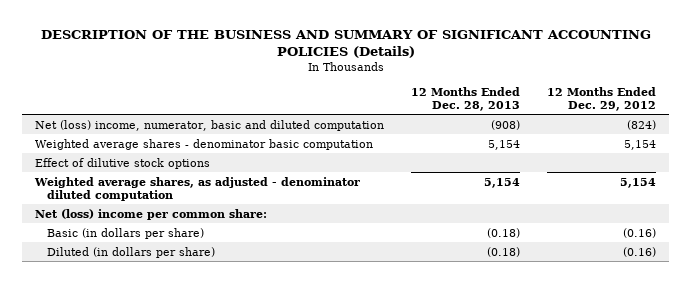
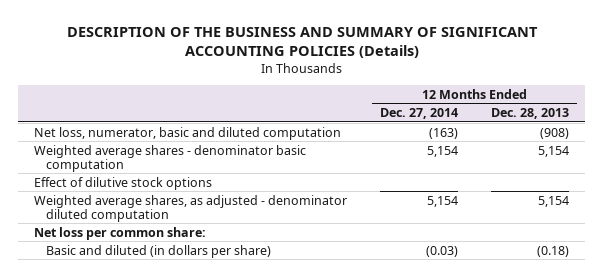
- | 12 Months Ended Dec. 28, 2013 | 12 Months Ended Dec. 29, 2012
+ | 12 Months Ended Dec. 27, 2014 | 12 Months Ended Dec. 28, 2013
- Net (loss) income, numerator, basic and diluted computation | (908) | (824)
+ Net loss, numerator, basic and diluted computation | (163) | (908)
- Net (loss) income per common share:
- Basic (in dollars per share) | (0.18) | (0.16)
- Diluted (in dollars per share) | (0.18) | (0.16)
+ Net loss per common share:
+ Basic and diluted (in dollars per share) | (0.03) | (0.18)

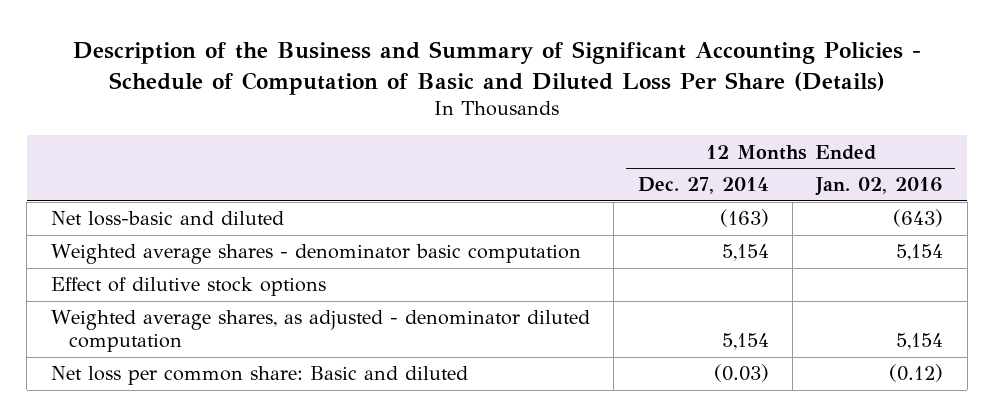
- DESCRIPTION OF THE BUSINESS AND SUMMARY OF SIGNIFICANT ACCOUNTING POLICIES (Details)
+ Description of the Business and Summary of Significant Accounting Policies - Schedule of Computation of Basic and Diluted Loss Per Share (Details)
- | 12 Months Ended Dec. 27, 2014 | 12 Months Ended Dec. 28, 2013
+ | 12 Months Ended Dec. 27, 2014 | 12 Months Ended Jan. 02, 2016
- Net loss, numerator, basic and diluted computation | (163) | (908)
+ Net loss-basic and diluted | (163) | (643)
- Net loss per common share:
- Basic and diluted (in dollars per share) | (0.03) | (0.18)
+ Net loss per common share: Basic and diluted | (0.03) | (0.12)

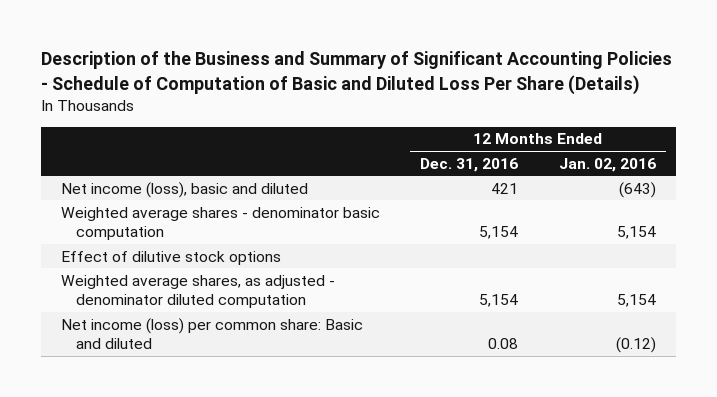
- | 12 Months Ended Dec. 27, 2014 | 12 Months Ended Jan. 02, 2016
+ | 12 Months Ended Dec. 31, 2016 | 12 Months Ended Jan. 02, 2016
- Net loss-basic and diluted | (163) | (643)
+ Net income (loss), basic and diluted | 421 | (643)
- Net loss per common share: Basic and diluted | (0.03) | (0.12)
+ Net income (loss) per common share: Basic and diluted | 0.08 | (0.12)

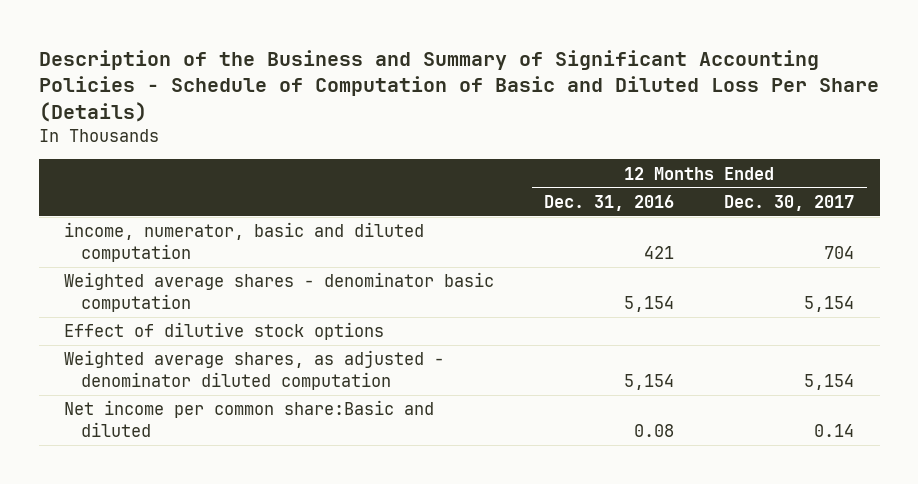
- | 12 Months Ended Dec. 31, 2016 | 12 Months Ended Jan. 02, 2016
+ | 12 Months Ended Dec. 31, 2016 | 12 Months Ended Dec. 30, 2017
- Net income (loss), basic and diluted | 421 | (643)
+ income, numerator, basic and diluted computation | 421 | 704
- Net income (loss) per common share: Basic and diluted | 0.08 | (0.12)
+ Net income per common share:Basic and diluted | 0.08 | 0.14

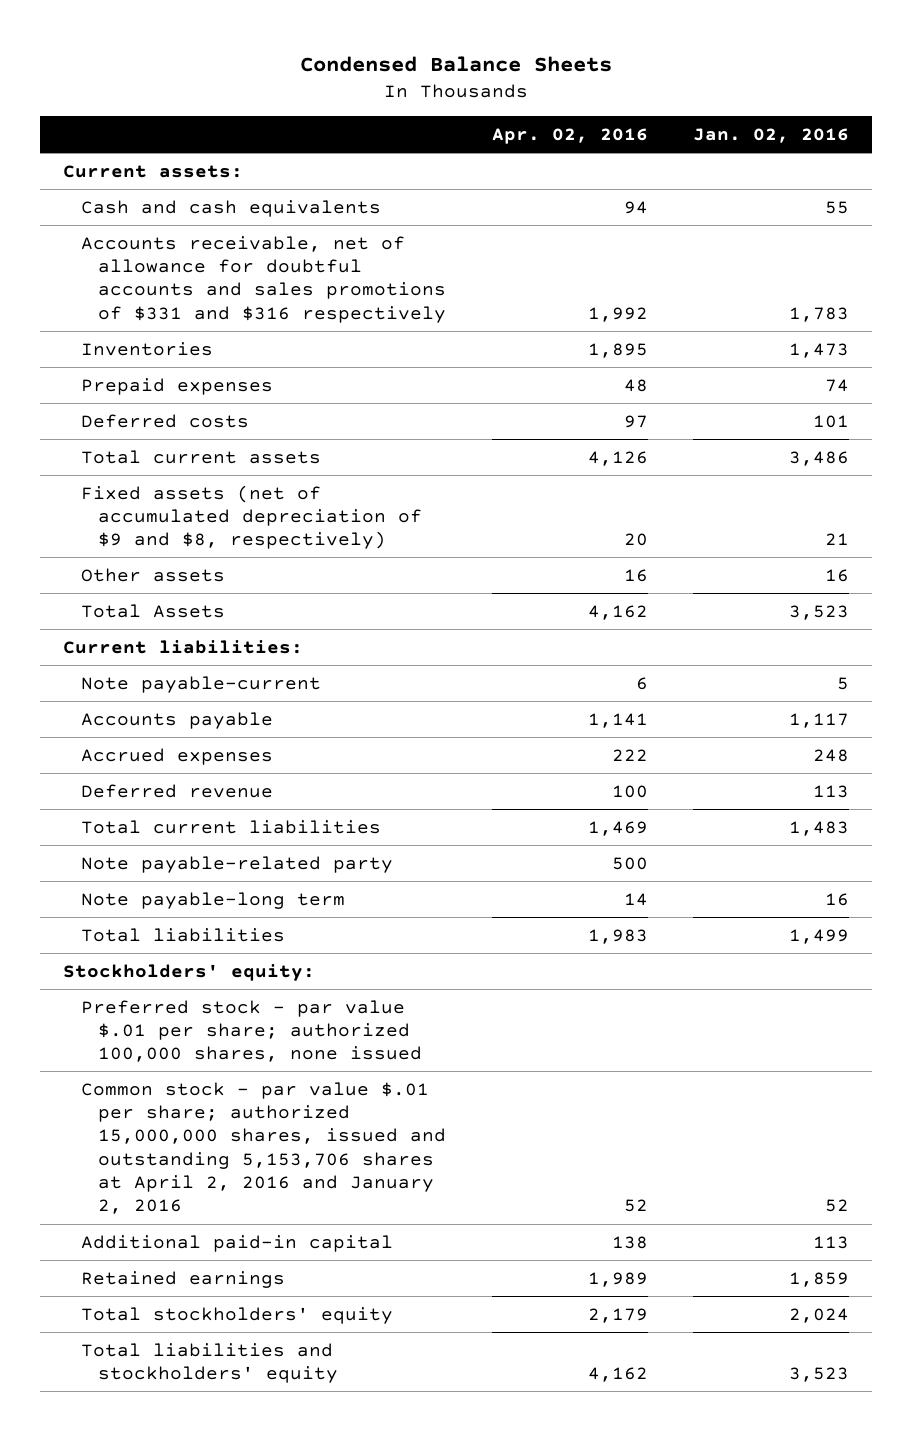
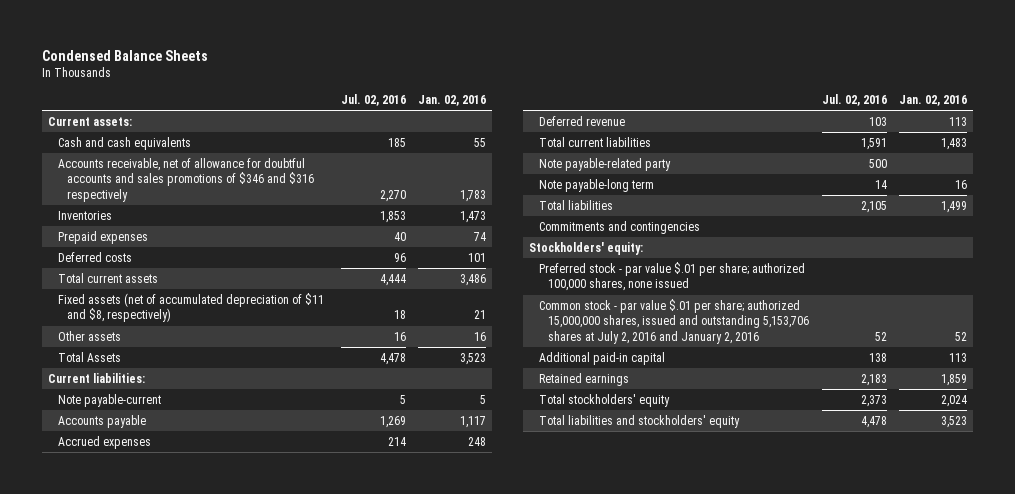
- | Apr. 02, 2016 | Jan. 02, 2016
+ | Jul. 02, 2016 | Jan. 02, 2016
- Accounts receivable, net of allowance for doubtful accounts and sales promotions of $331 and $316 respectively | 1,992 | 1,783
+ Accounts receivable, net of allowance for doubtful accounts and sales promotions of $346 and $316 respectively | 2,270 | 1,783
- Fixed assets (net of accumulated depreciation of $9 and $8, respectively) | 20 | 21
+ Fixed assets (net of accumulated depreciation of $11 and $8, respectively) | 18 | 21
+ Commitments and contingencies
- Common stock - par value $.01 per share; authorized 15,000,000 shares, issued and outstanding 5,153,706 shares at April 2, 2016 and January 2, 2016 | 52 | 52
+ Common stock - par value $.01 per share; authorized 15,000,000 shares, issued and outstanding 5,153,706 shares at July 2, 2016 and January 2, 2016 | 52 | 52

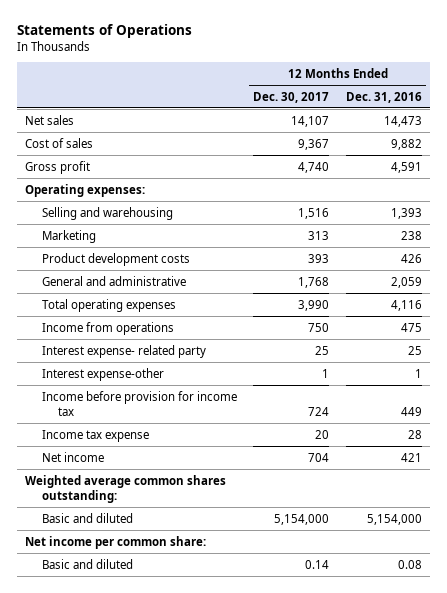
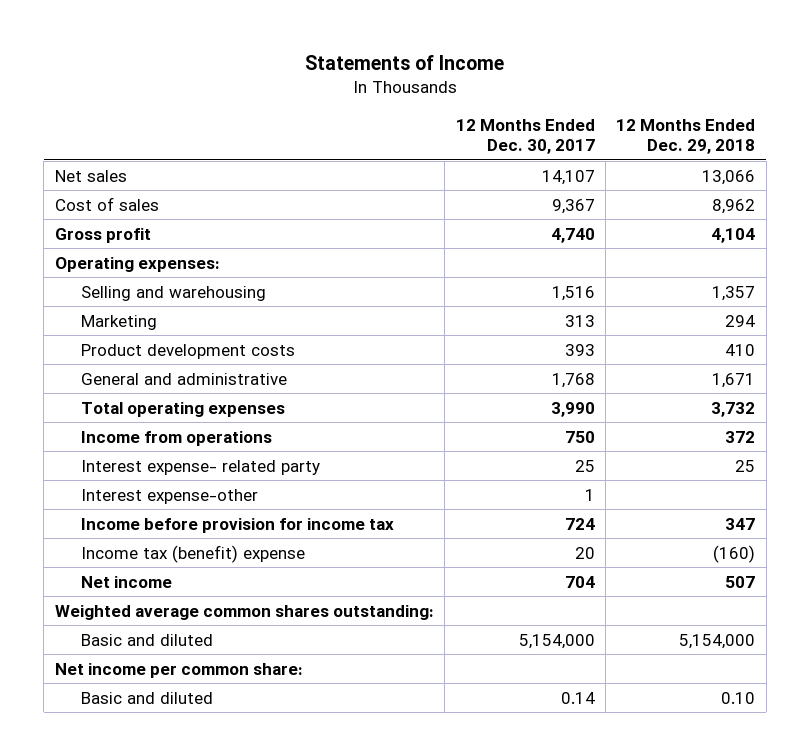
- Statements of Operations
+ Statements of Income
- | 12 Months Ended Dec. 30, 2017 | 12 Months Ended Dec. 31, 2016
+ | 12 Months Ended Dec. 30, 2017 | 12 Months Ended Dec. 29, 2018
- Income tax expense | 20 | 28
+ Income tax (benefit) expense | 20 | (160)

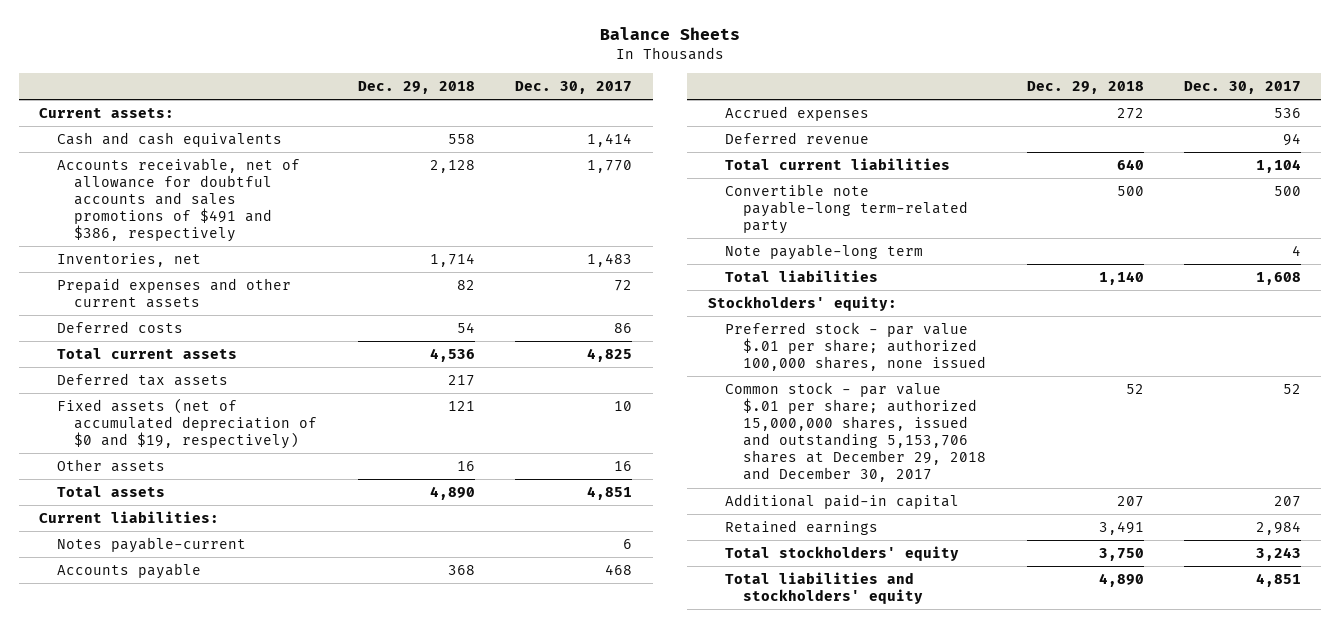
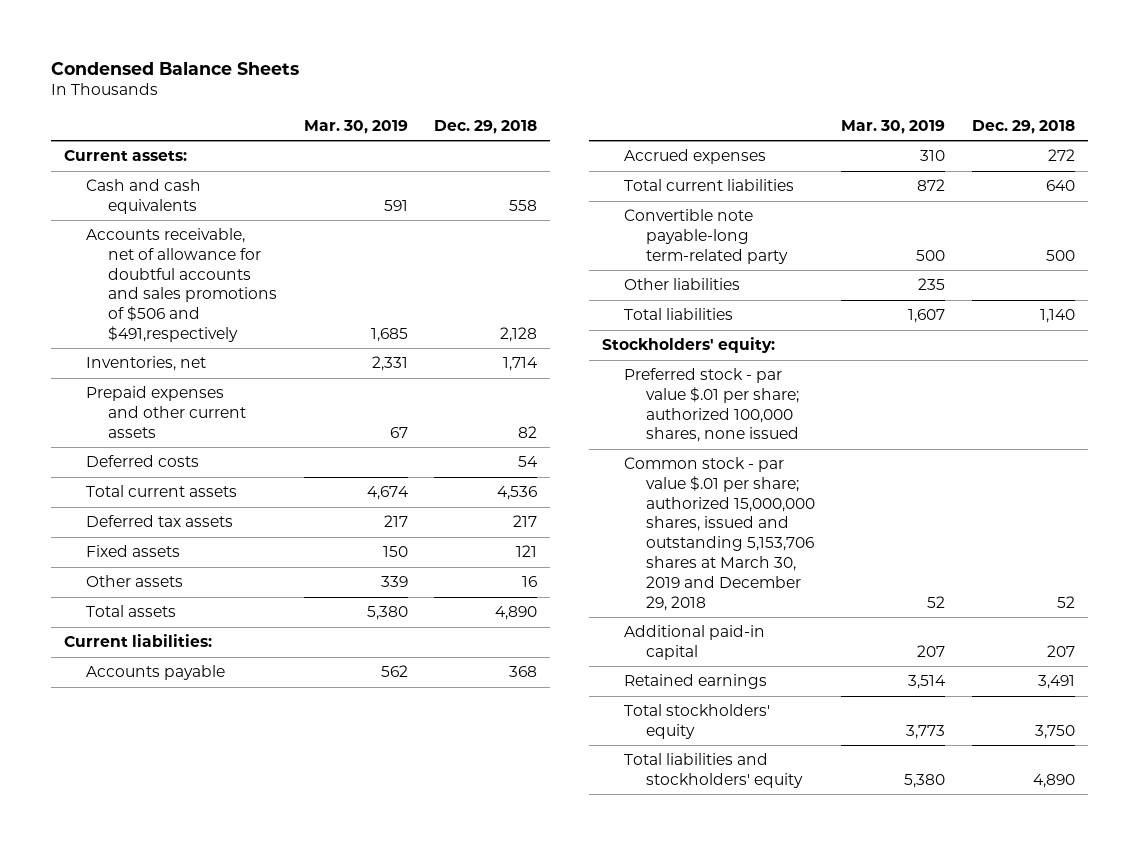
- Balance Sheets
+ Condensed Balance Sheets
- | Dec. 29, 2018 | Dec. 30, 2017
+ | Mar. 30, 2019 | Dec. 29, 2018
- Accounts receivable, net of allowance for doubtful accounts and sales promotions of $491 and $386, respectively | 2,128 | 1,770
+ Accounts receivable, net of allowance for doubtful accounts and sales promotions of $506 and $491,respectively | 1,685 | 2,128
- Fixed assets (net of accumulated depreciation of $0 and $19, respectively) | 121 | 10
+ Fixed assets | 150 | 121
- Notes payable-current | | 6
- Deferred revenue | | 94
- Note payable-long term | | 4
+ Other liabilities | 235 |
- Common stock - par value $.01 per share; authorized 15,000,000 shares, issued and outstanding 5,153,706 shares at December 29, 2018 and December 30, 2017 | 52 | 52
+ Common stock - par value $.01 per share; authorized 15,000,000 shares, issued and outstanding 5,153,706 shares at March 30, 2019 and December 29, 2018 | 52 | 52

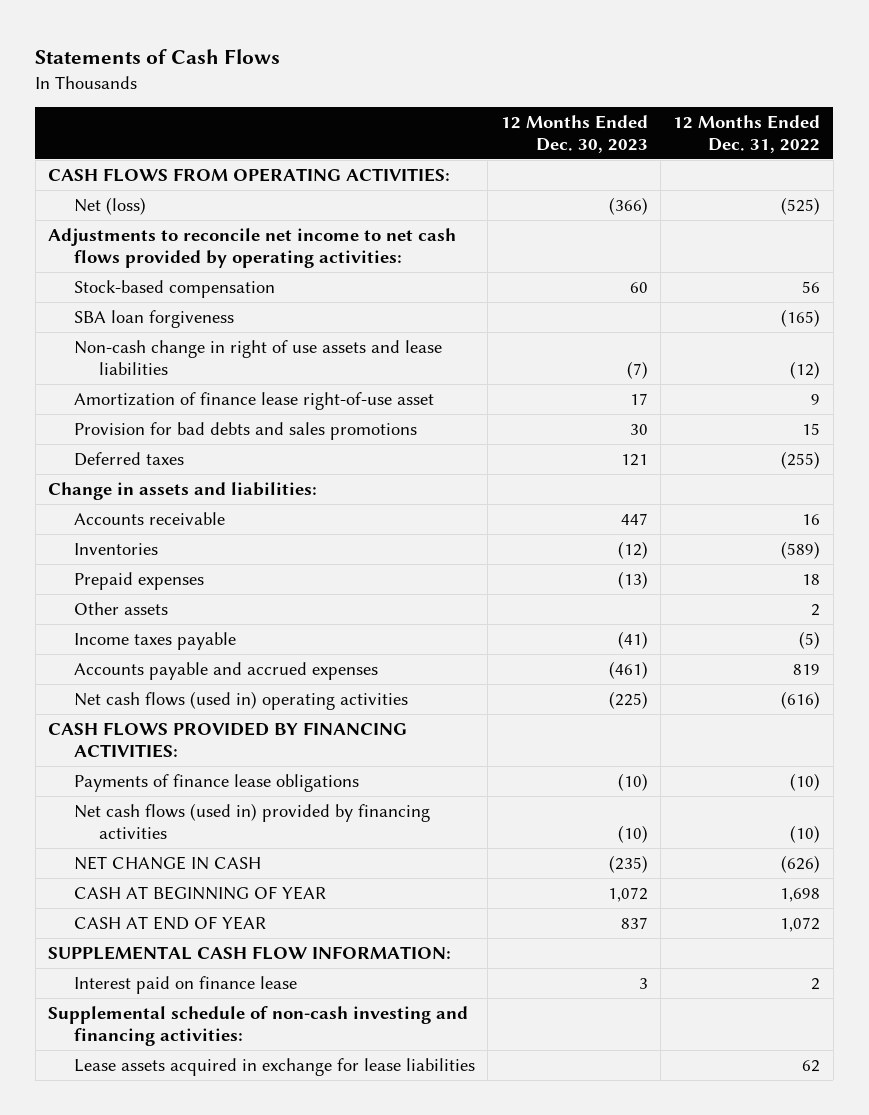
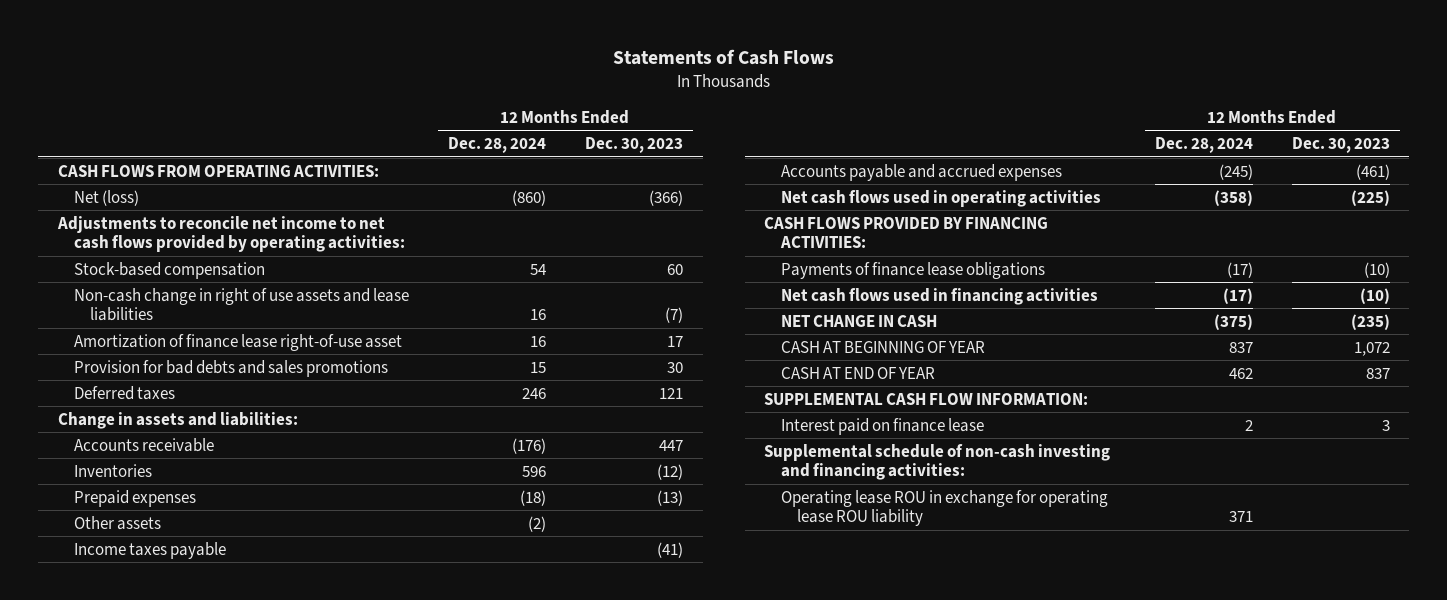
- | 12 Months Ended Dec. 30, 2023 | 12 Months Ended Dec. 31, 2022
+ | 12 Months Ended Dec. 28, 2024 | 12 Months Ended Dec. 30, 2023
- SBA loan forgiveness | | (165)
- Net cash flows (used in) operating activities | (225) | (616)
+ Net cash flows used in operating activities | (358) | (225)
- Net cash flows (used in) provided by financing activities | (10) | (10)
+ Net cash flows used in financing activities | (17) | (10)
- Lease assets acquired in exchange for lease liabilities | | 62
+ Operating lease ROU in exchange for operating lease ROU liability | 371 |

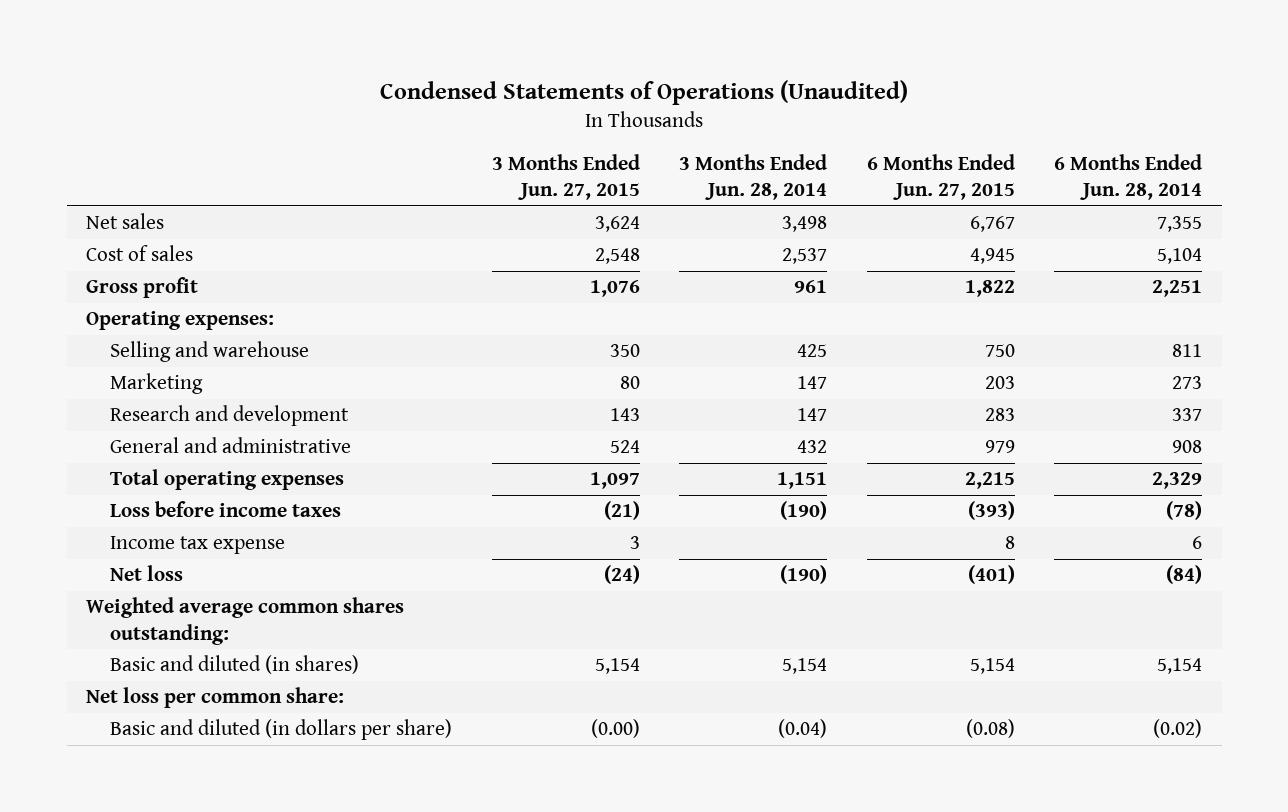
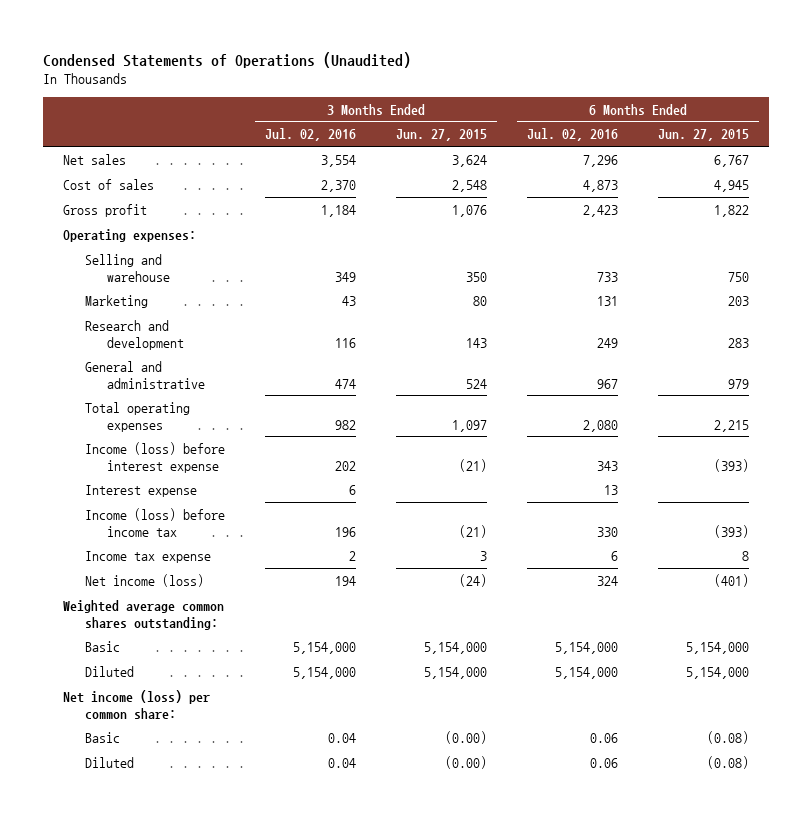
- | 3 Months Ended Jun. 27, 2015 | 3 Months Ended Jun. 28, 2014 | 6 Months Ended Jun. 27, 2015 | 6 Months Ended Jun. 28, 2014
+ | 3 Months Ended Jul. 02, 2016 | 3 Months Ended Jun. 27, 2015 | 6 Months Ended Jul. 02, 2016 | 6 Months Ended Jun. 27, 2015
- Loss before income taxes | (21) | (190) | (393) | (78)
+ Income (loss) before interest expense | 202 | (21) | 343 | (393)
+ Interest expense | 6 | | 13 |
+ Income (loss) before income tax | 196 | (21) | 330 | (393)
- Net loss | (24) | (190) | (401) | (84)
+ Net income (loss) | 194 | (24) | 324 | (401)
- Basic and diluted (in shares) | 5,154 | 5,154 | 5,154 | 5,154
- Net loss per common share:
- Basic and diluted (in dollars per share) | (0.00) | (0.04) | (0.08) | (0.02)
+ Basic | 5,154,000 | 5,154,000 | 5,154,000 | 5,154,000
+ Diluted | 5,154,000 | 5,154,000 | 5,154,000 | 5,154,000
+ Net income (loss) per common share:
+ Basic | 0.04 | (0.00) | 0.06 | (0.08)
+ Diluted | 0.04 | (0.00) | 0.06 | (0.08)

